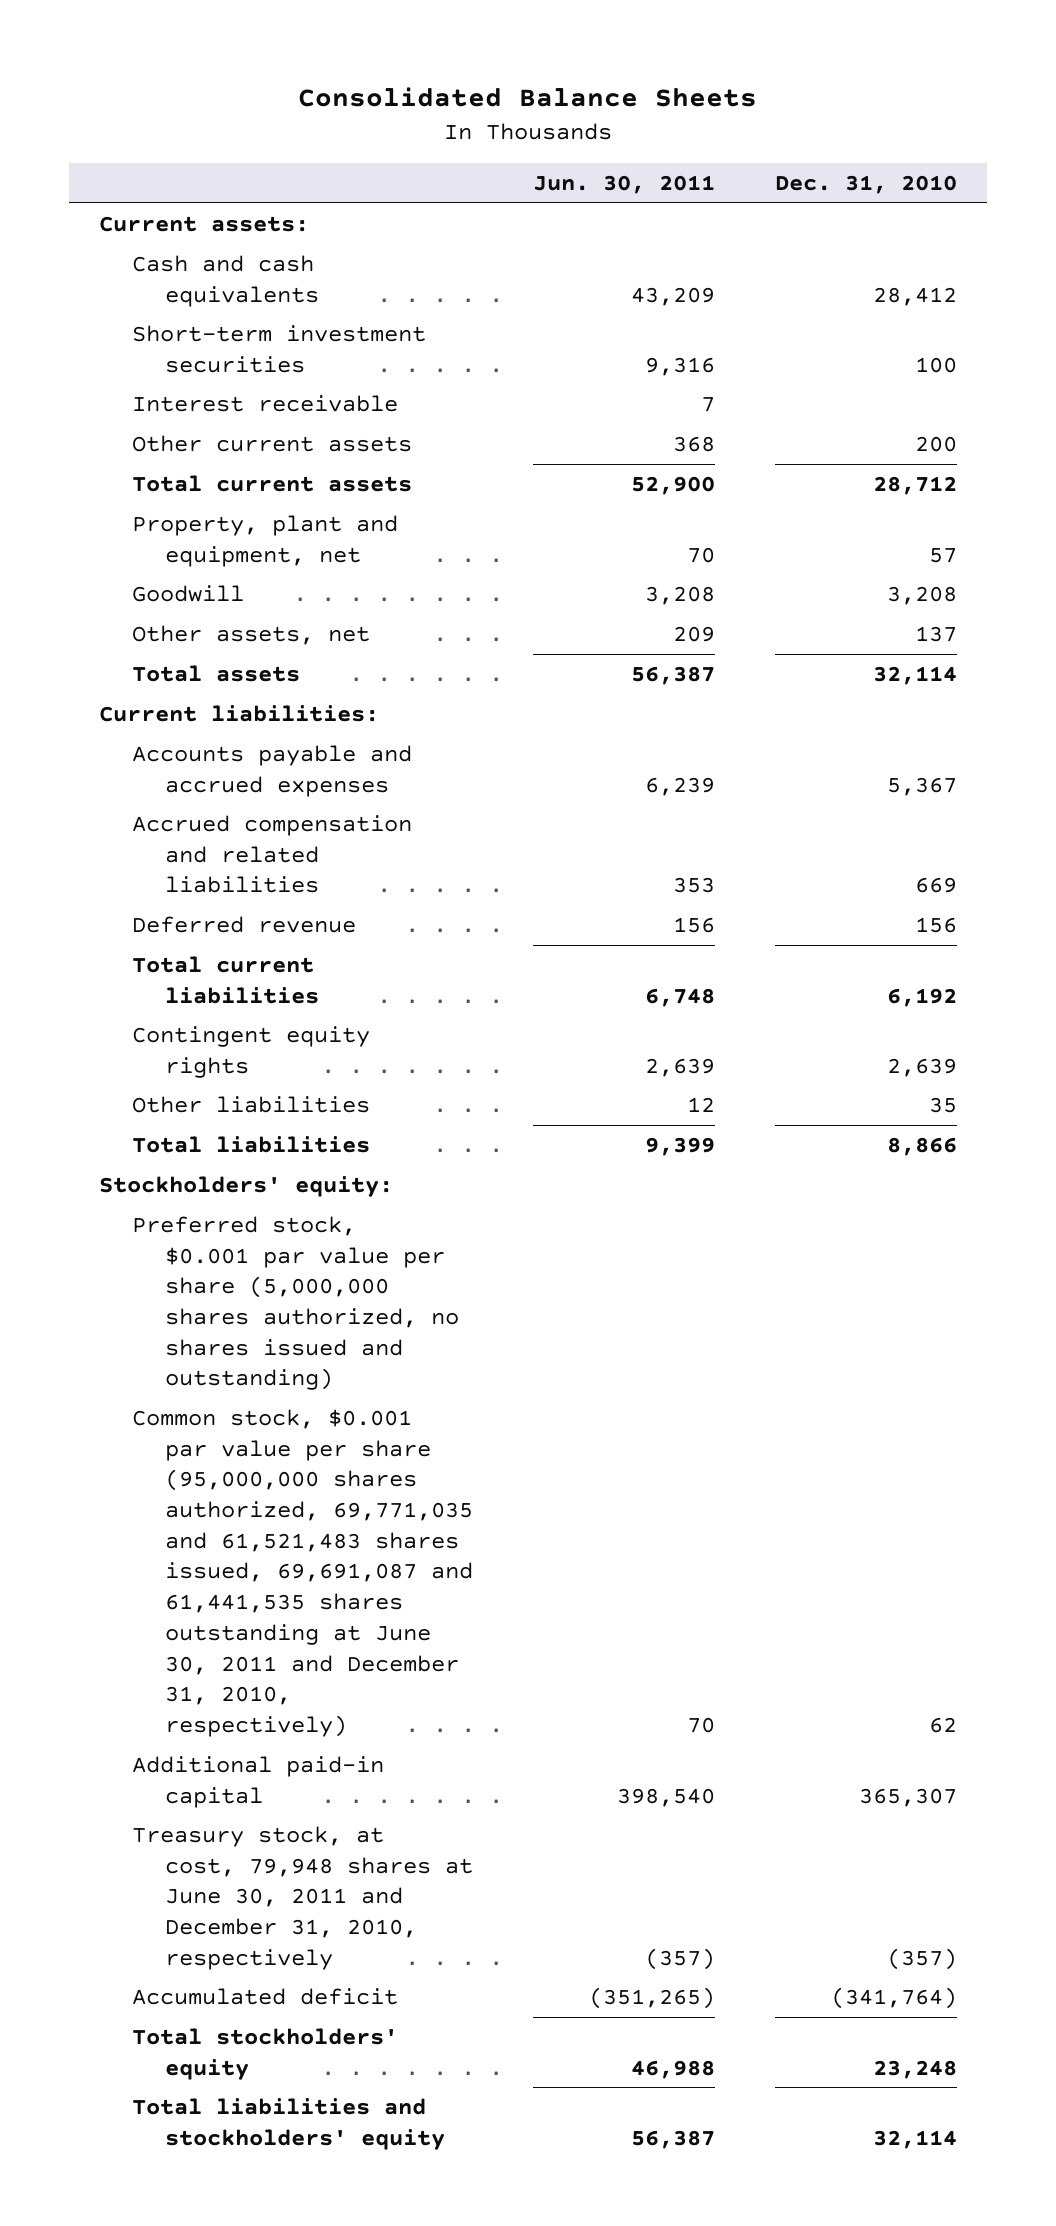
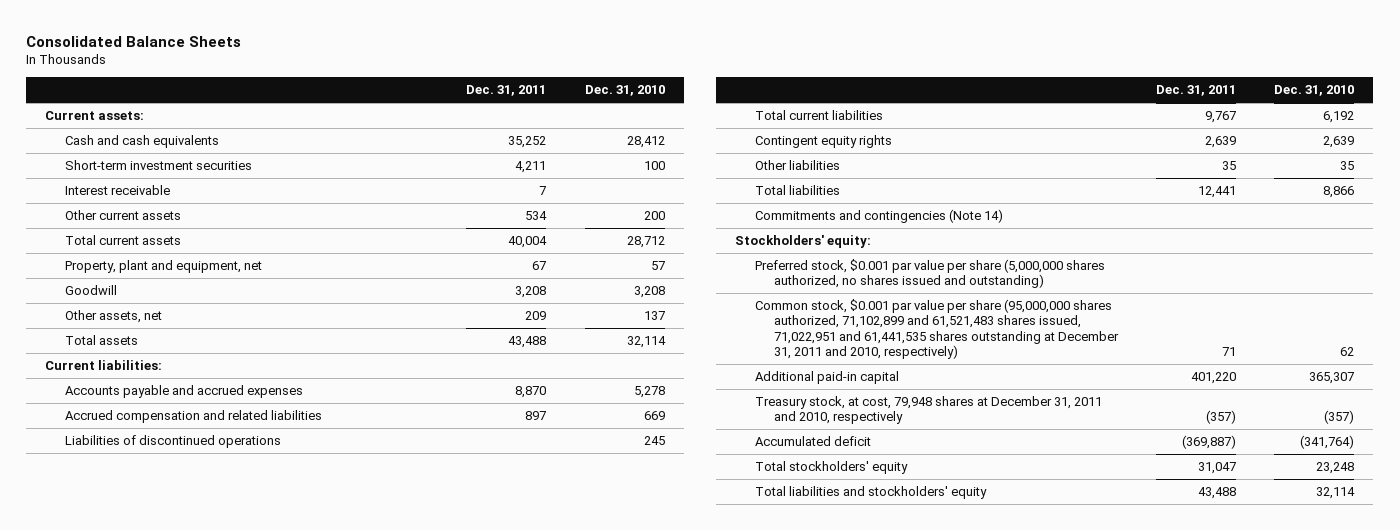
- | Jun. 30, 2011 | Dec. 31, 2010
+ | Dec. 31, 2011 | Dec. 31, 2010
- Accounts payable and accrued expenses | 6,239 | 5,367
+ Accounts payable and accrued expenses | 8,870 | 5,278
- Deferred revenue | 156 | 156
+ Liabilities of discontinued operations | | 245
+ Commitments and contingencies (Note 14)
- Common stock, $0.001 par value per share (95,000,000 shares authorized, 69,771,035 and 61,521,483 shares issued, 69,691,087 and 61,441,535 shares outstanding at June 30, 2011 and December 31, 2010, respectively) | 70 | 62
+ Common stock, $0.001 par value per share (95,000,000 shares authorized, 71,102,899 and 61,521,483 shares issued, 71,022,951 and 61,441,535 shares outstanding at December 31, 2011 and 2010, respectively) | 71 | 62
- Treasury stock, at cost, 79,948 shares at June 30, 2011 and December 31, 2010, respectively | (357) | (357)
+ Treasury stock, at cost, 79,948 shares at December 31, 2011 and 2010, respectively | (357) | (357)

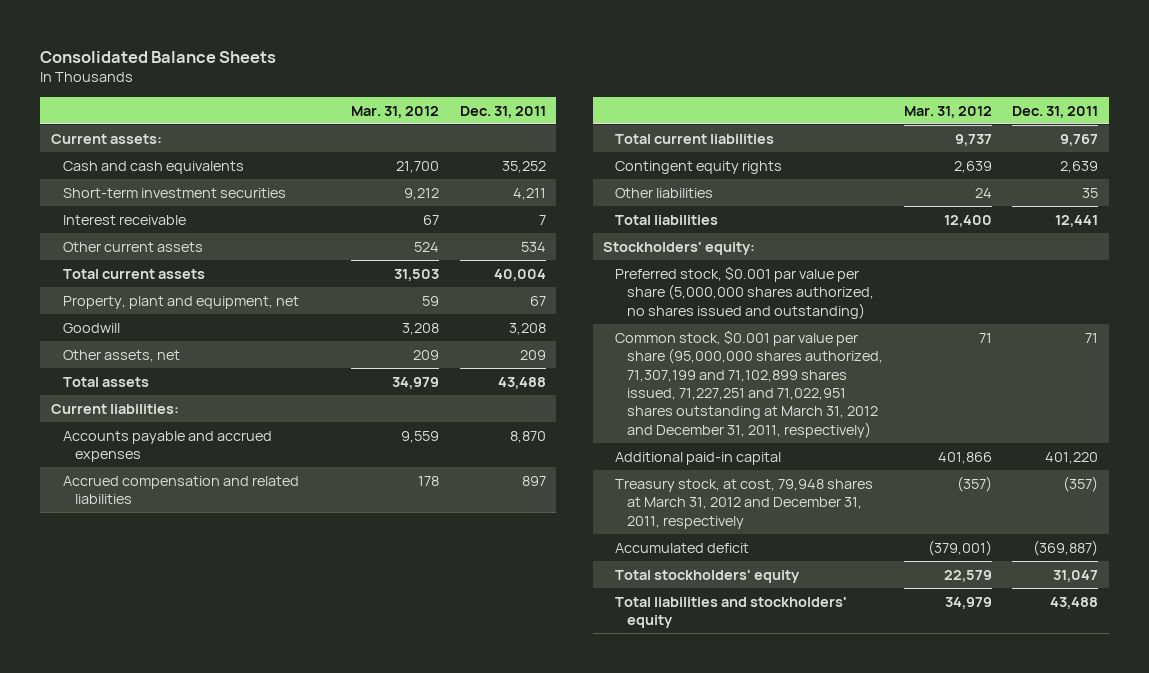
- | Dec. 31, 2011 | Dec. 31, 2010
+ | Mar. 31, 2012 | Dec. 31, 2011
- Liabilities of discontinued operations | | 245
- Commitments and contingencies (Note 14)
- Common stock, $0.001 par value per share (95,000,000 shares authorized, 71,102,899 and 61,521,483 shares issued, 71,022,951 and 61,441,535 shares outstanding at December 31, 2011 and 2010, respectively) | 71 | 62
+ Common stock, $0.001 par value per share (95,000,000 shares authorized, 71,307,199 and 71,102,899 shares issued, 71,227,251 and 71,022,951 shares outstanding at March 31, 2012 and December 31, 2011, respectively) | 71 | 71
- Treasury stock, at cost, 79,948 shares at December 31, 2011 and 2010, respectively | (357) | (357)
+ Treasury stock, at cost, 79,948 shares at March 31, 2012 and December 31, 2011, respectively | (357) | (357)

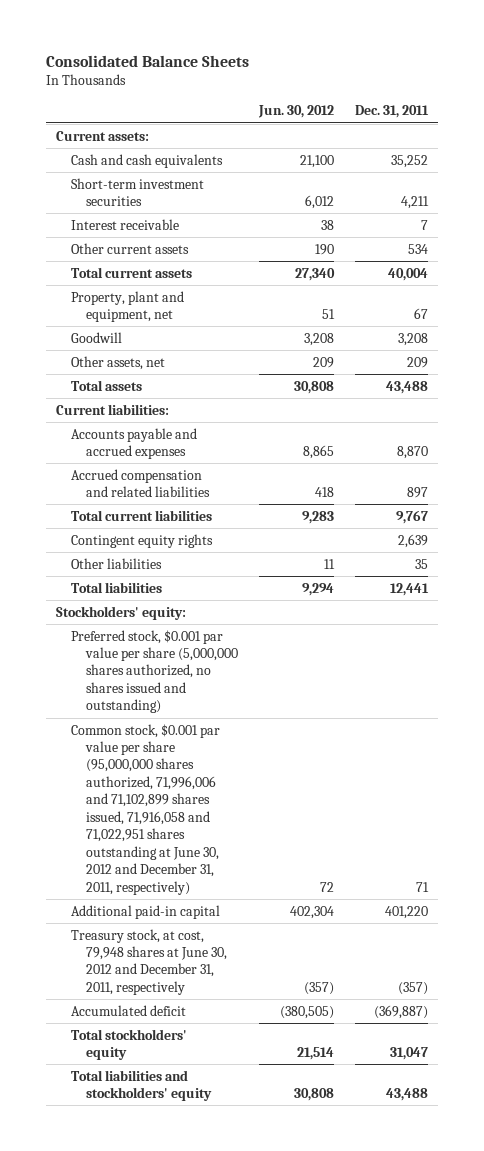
- | Mar. 31, 2012 | Dec. 31, 2011
+ | Jun. 30, 2012 | Dec. 31, 2011
- Common stock, $0.001 par value per share (95,000,000 shares authorized, 71,307,199 and 71,102,899 shares issued, 71,227,251 and 71,022,951 shares outstanding at March 31, 2012 and December 31, 2011, respectively) | 71 | 71
+ Common stock, $0.001 par value per share (95,000,000 shares authorized, 71,996,006 and 71,102,899 shares issued, 71,916,058 and 71,022,951 shares outstanding at June 30, 2012 and December 31, 2011, respectively) | 72 | 71
- Treasury stock, at cost, 79,948 shares at March 31, 2012 and December 31, 2011, respectively | (357) | (357)
+ Treasury stock, at cost, 79,948 shares at June 30, 2012 and December 31, 2011, respectively | (357) | (357)

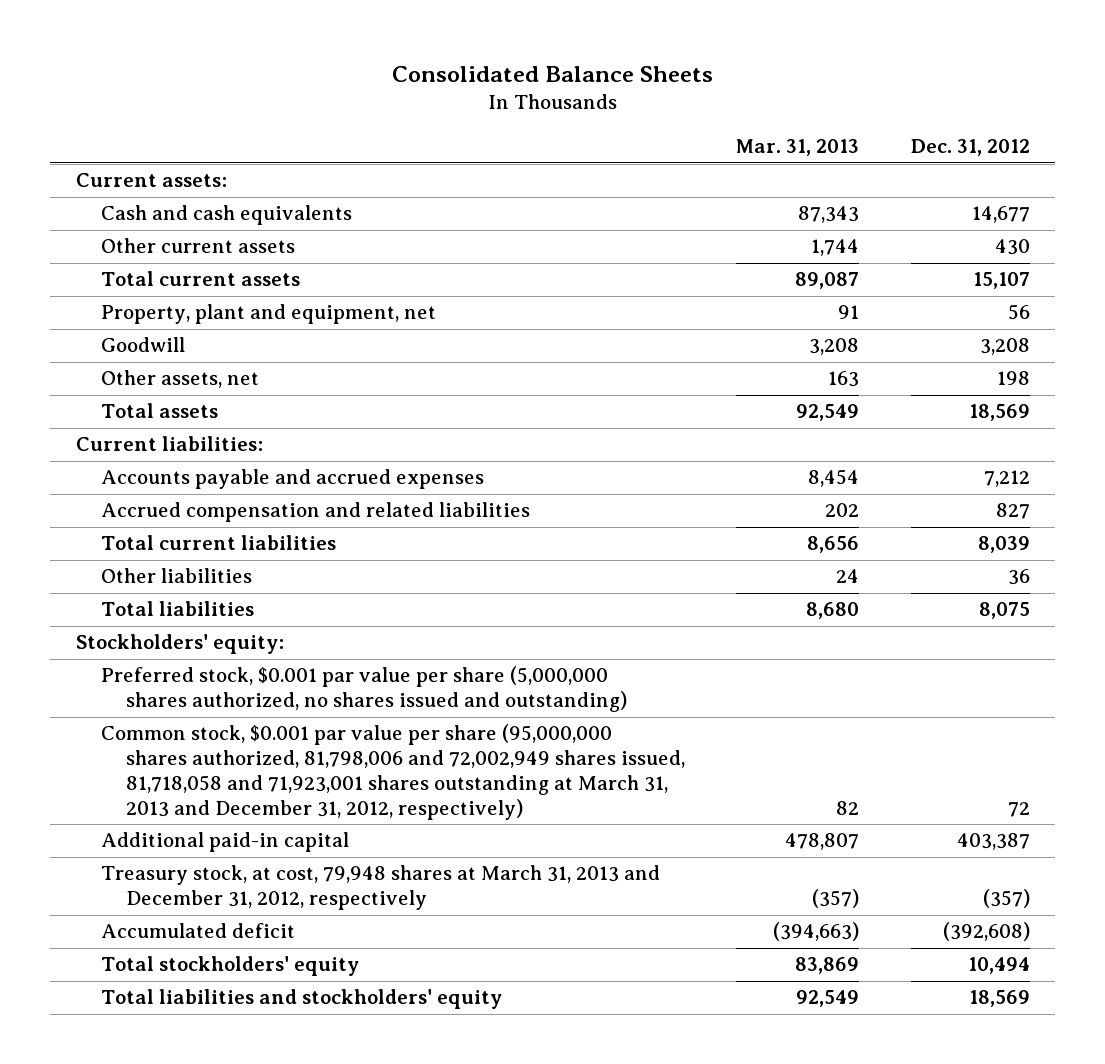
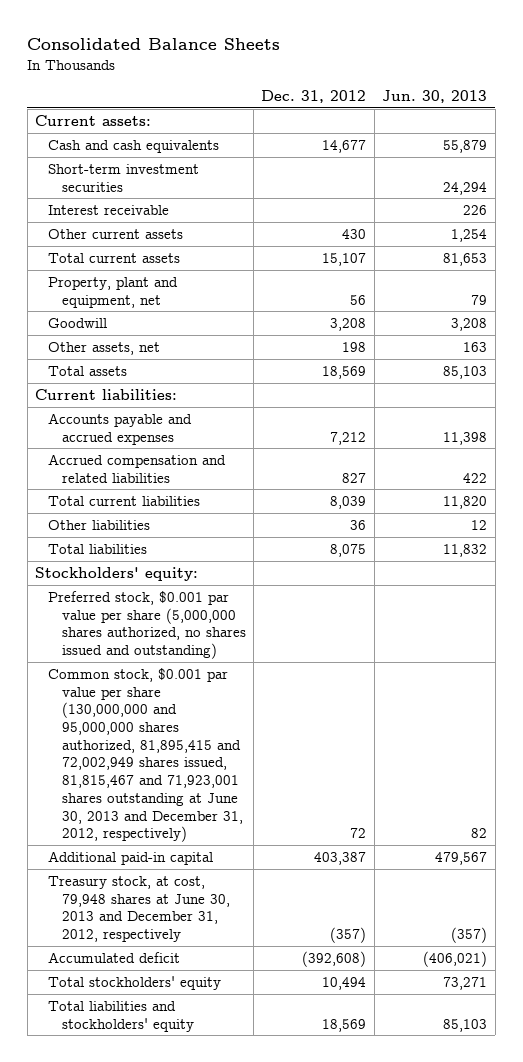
- | Mar. 31, 2013 | Dec. 31, 2012
+ | Dec. 31, 2012 | Jun. 30, 2013
+ Short-term investment securities | | 24,294
+ Interest receivable | | 226
- Common stock, $0.001 par value per share (95,000,000 shares authorized, 81,798,006 and 72,002,949 shares issued, 81,718,058 and 71,923,001 shares outstanding at March 31, 2013 and December 31, 2012, respectively) | 82 | 72
+ Common stock, $0.001 par value per share (130,000,000 and 95,000,000 shares authorized, 81,895,415 and 72,002,949 shares issued, 81,815,467 and 71,923,001 shares outstanding at June 30, 2013 and December 31, 2012, respectively) | 72 | 82
- Treasury stock, at cost, 79,948 shares at March 31, 2013 and December 31, 2012, respectively | (357) | (357)
+ Treasury stock, at cost, 79,948 shares at June 30, 2013 and December 31, 2012, respectively | (357) | (357)

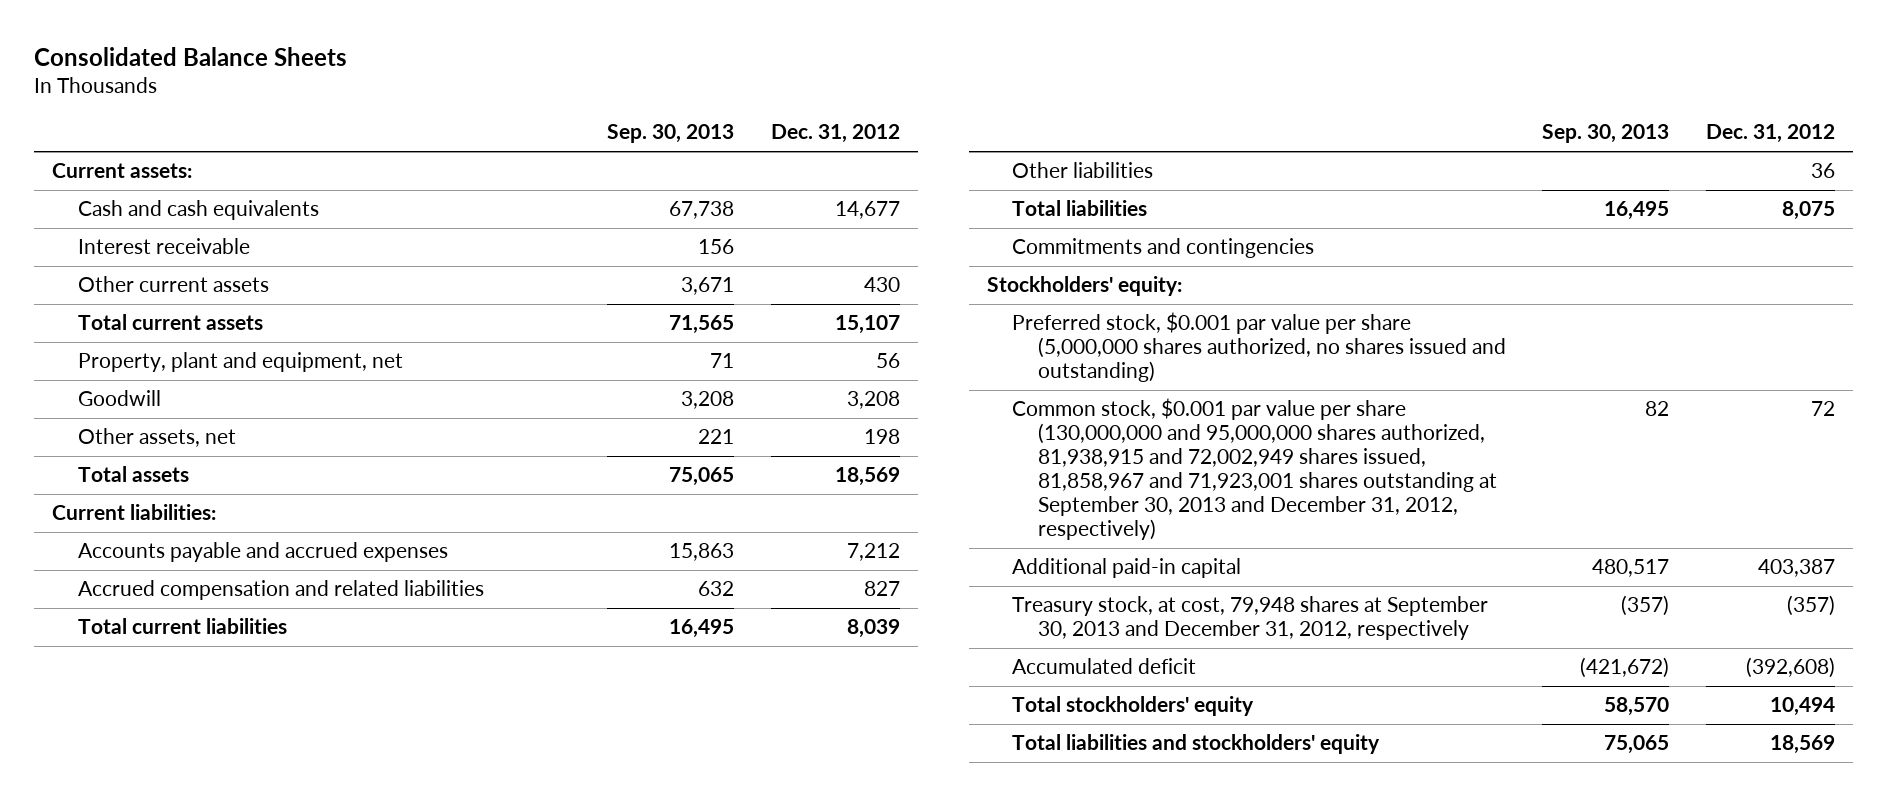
- | Dec. 31, 2012 | Jun. 30, 2013
+ | Sep. 30, 2013 | Dec. 31, 2012
- Short-term investment securities | | 24,294
+ Commitments and contingencies
- Common stock, $0.001 par value per share (130,000,000 and 95,000,000 shares authorized, 81,895,415 and 72,002,949 shares issued, 81,815,467 and 71,923,001 shares outstanding at June 30, 2013 and December 31, 2012, respectively) | 72 | 82
+ Common stock, $0.001 par value per share (130,000,000 and 95,000,000 shares authorized, 81,938,915 and 72,002,949 shares issued, 81,858,967 and 71,923,001 shares outstanding at September 30, 2013 and December 31, 2012, respectively) | 82 | 72
- Treasury stock, at cost, 79,948 shares at June 30, 2013 and December 31, 2012, respectively | (357) | (357)
+ Treasury stock, at cost, 79,948 shares at September 30, 2013 and December 31, 2012, respectively | (357) | (357)

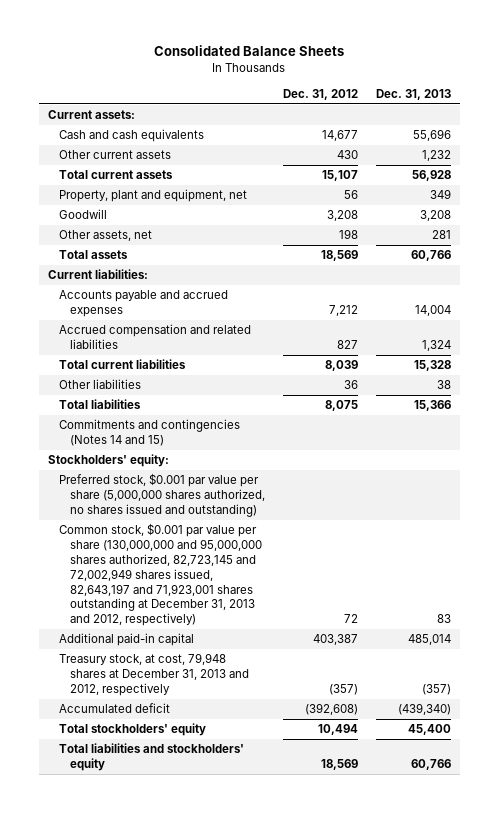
- | Sep. 30, 2013 | Dec. 31, 2012
+ | Dec. 31, 2012 | Dec. 31, 2013
- Interest receivable | 156 |
- Commitments and contingencies
+ Commitments and contingencies (Notes 14 and 15)
- Common stock, $0.001 par value per share (130,000,000 and 95,000,000 shares authorized, 81,938,915 and 72,002,949 shares issued, 81,858,967 and 71,923,001 shares outstanding at September 30, 2013 and December 31, 2012, respectively) | 82 | 72
+ Common stock, $0.001 par value per share (130,000,000 and 95,000,000 shares authorized, 82,723,145 and 72,002,949 shares issued, 82,643,197 and 71,923,001 shares outstanding at December 31, 2013 and 2012, respectively) | 72 | 83
- Treasury stock, at cost, 79,948 shares at September 30, 2013 and December 31, 2012, respectively | (357) | (357)
+ Treasury stock, at cost, 79,948 shares at December 31, 2013 and 2012, respectively | (357) | (357)

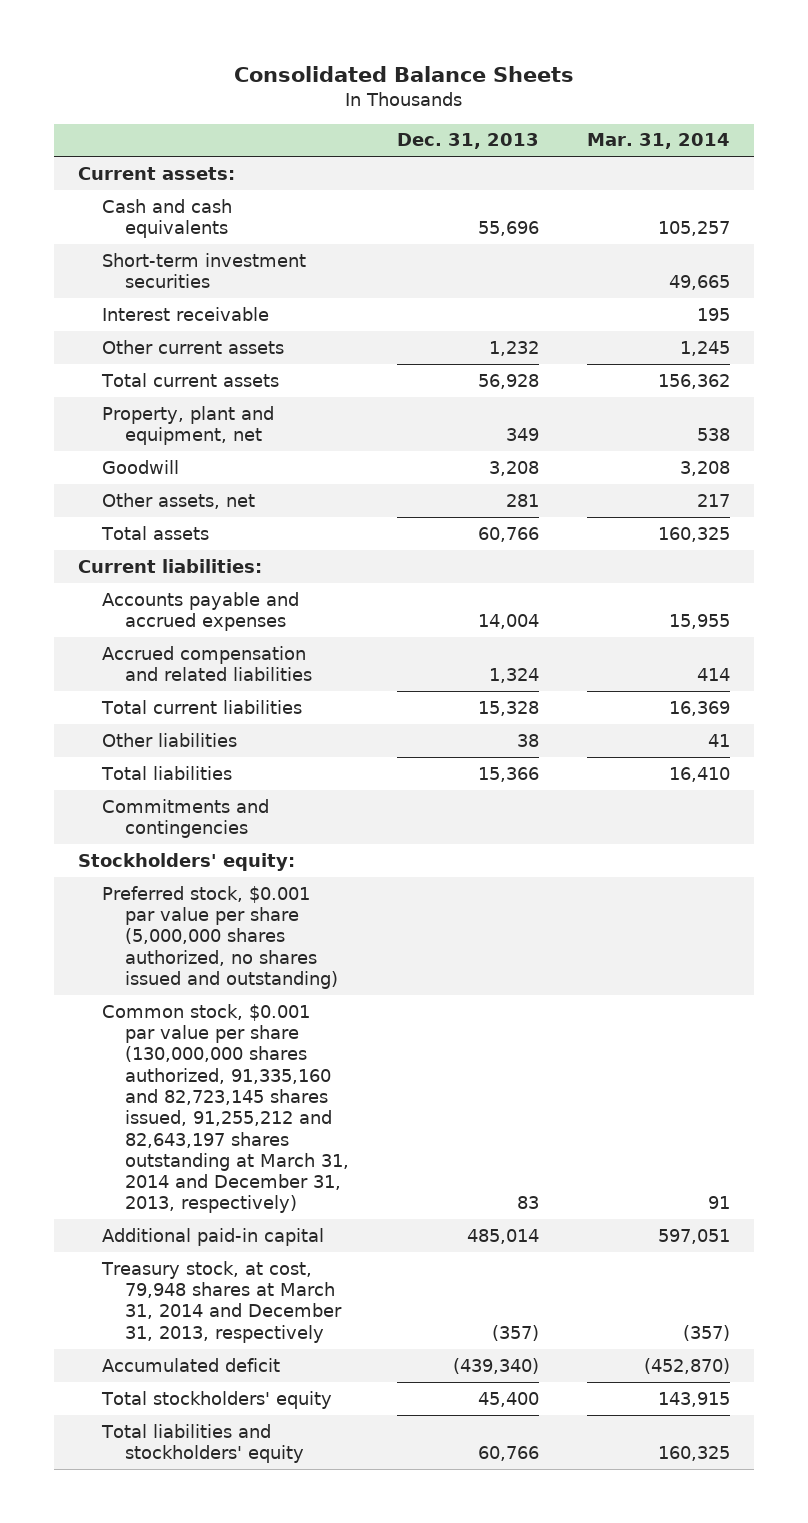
- | Dec. 31, 2012 | Dec. 31, 2013
+ | Dec. 31, 2013 | Mar. 31, 2014
+ Short-term investment securities | | 49,665
+ Interest receivable | | 195
- Commitments and contingencies (Notes 14 and 15)
+ Commitments and contingencies
- Common stock, $0.001 par value per share (130,000,000 and 95,000,000 shares authorized, 82,723,145 and 72,002,949 shares issued, 82,643,197 and 71,923,001 shares outstanding at December 31, 2013 and 2012, respectively) | 72 | 83
+ Common stock, $0.001 par value per share (130,000,000 shares authorized, 91,335,160 and 82,723,145 shares issued, 91,255,212 and 82,643,197 shares outstanding at March 31, 2014 and December 31, 2013, respectively) | 83 | 91
- Treasury stock, at cost, 79,948 shares at December 31, 2013 and 2012, respectively | (357) | (357)
+ Treasury stock, at cost, 79,948 shares at March 31, 2014 and December 31, 2013, respectively | (357) | (357)

